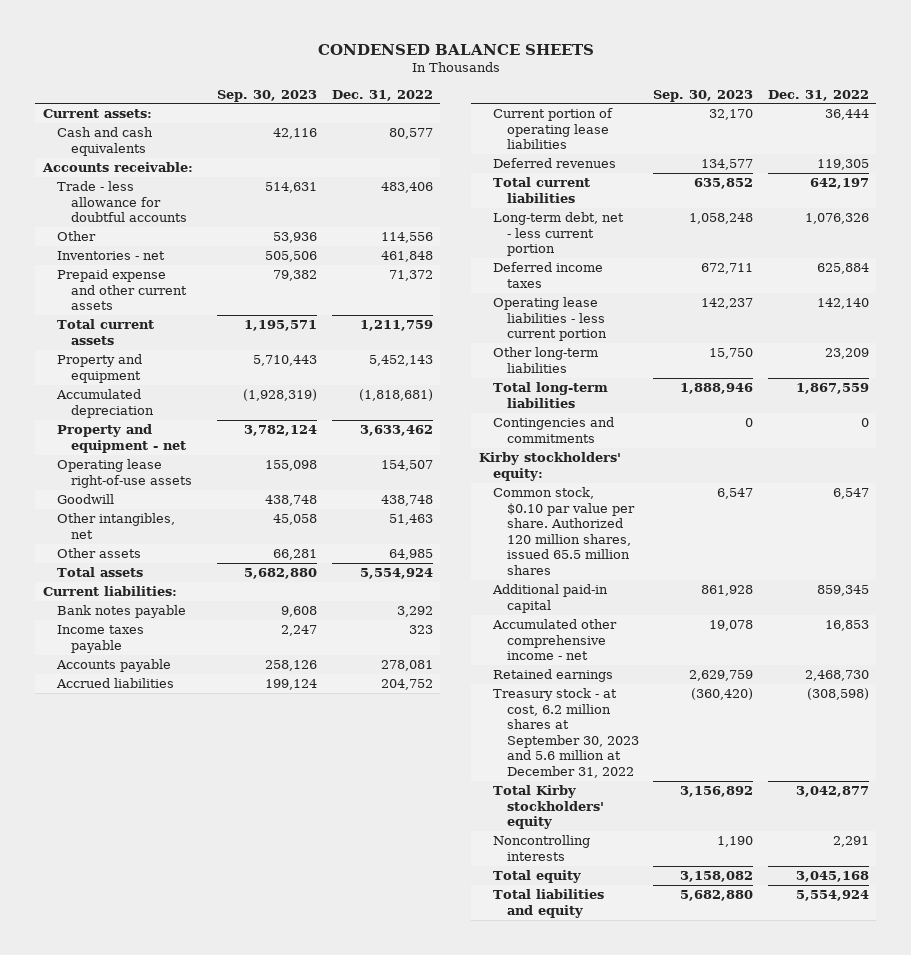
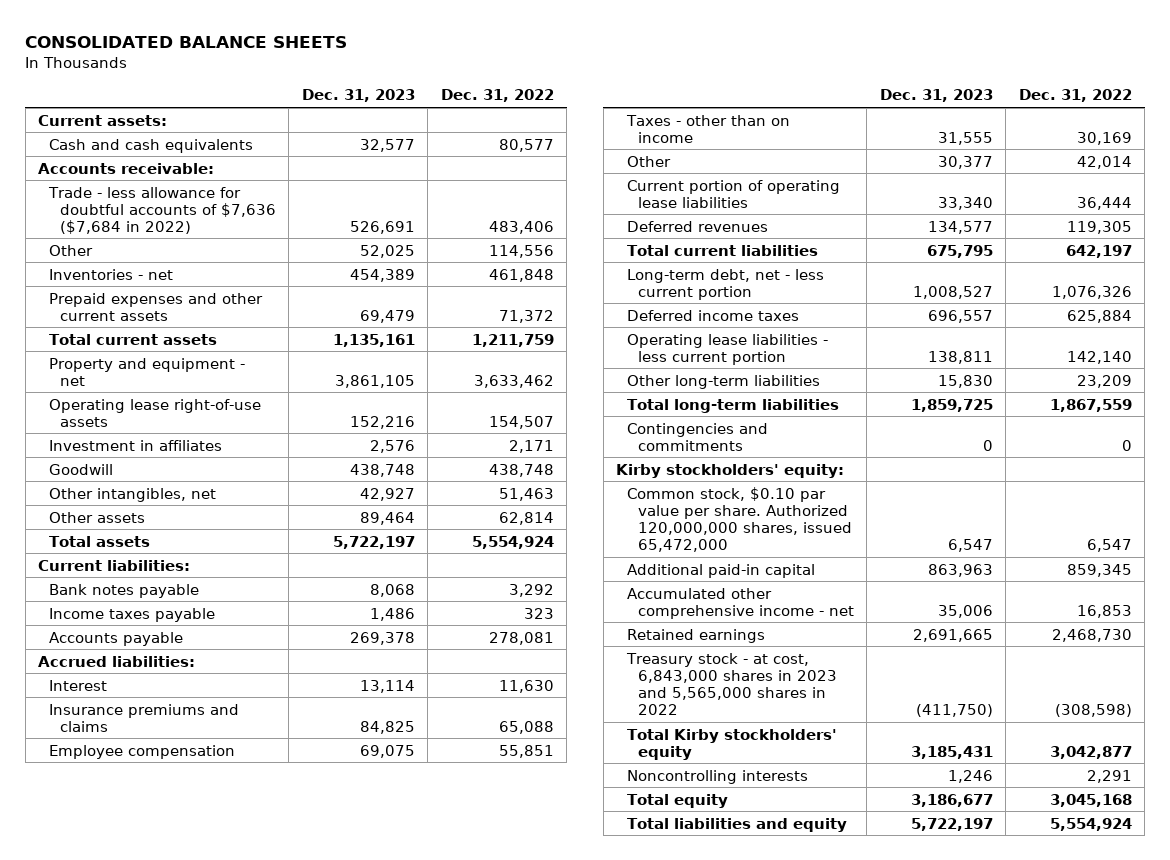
- CONDENSED BALANCE SHEETS
+ CONSOLIDATED BALANCE SHEETS
- | Sep. 30, 2023 | Dec. 31, 2022
+ | Dec. 31, 2023 | Dec. 31, 2022
- Trade - less allowance for doubtful accounts | 514,631 | 483,406
+ Trade - less allowance for doubtful accounts of $7,636 ($7,684 in 2022) | 526,691 | 483,406
- Prepaid expense and other current assets | 79,382 | 71,372
+ Prepaid expenses and other current assets | 69,479 | 71,372
- Property and equipment | 5,710,443 | 5,452,143
- Accumulated depreciation | (1,928,319) | (1,818,681)
+ Investment in affiliates | 2,576 | 2,171
- Other assets | 66,281 | 64,985
+ Other assets | 89,464 | 62,814
- Accrued liabilities | 199,124 | 204,752
+ Accrued liabilities:
+ Interest | 13,114 | 11,630
+ Insurance premiums and claims | 84,825 | 65,088
+ Employee compensation | 69,075 | 55,851
+ Taxes - other than on income | 31,555 | 30,169
+ Other | 30,377 | 42,014
- Common stock, $0.10 par value per share. Authorized 120 million shares, issued 65.5 million shares | 6,547 | 6,547
+ Common stock, $0.10 par value per share. Authorized 120,000,000 shares, issued 65,472,000 | 6,547 | 6,547
- Treasury stock - at cost, 6.2 million shares at September 30, 2023 and 5.6 million at December 31, 2022 | (360,420) | (308,598)
+ Treasury stock - at cost, 6,843,000 shares in 2023 and 5,565,000 shares in 2022 | (411,750) | (308,598)

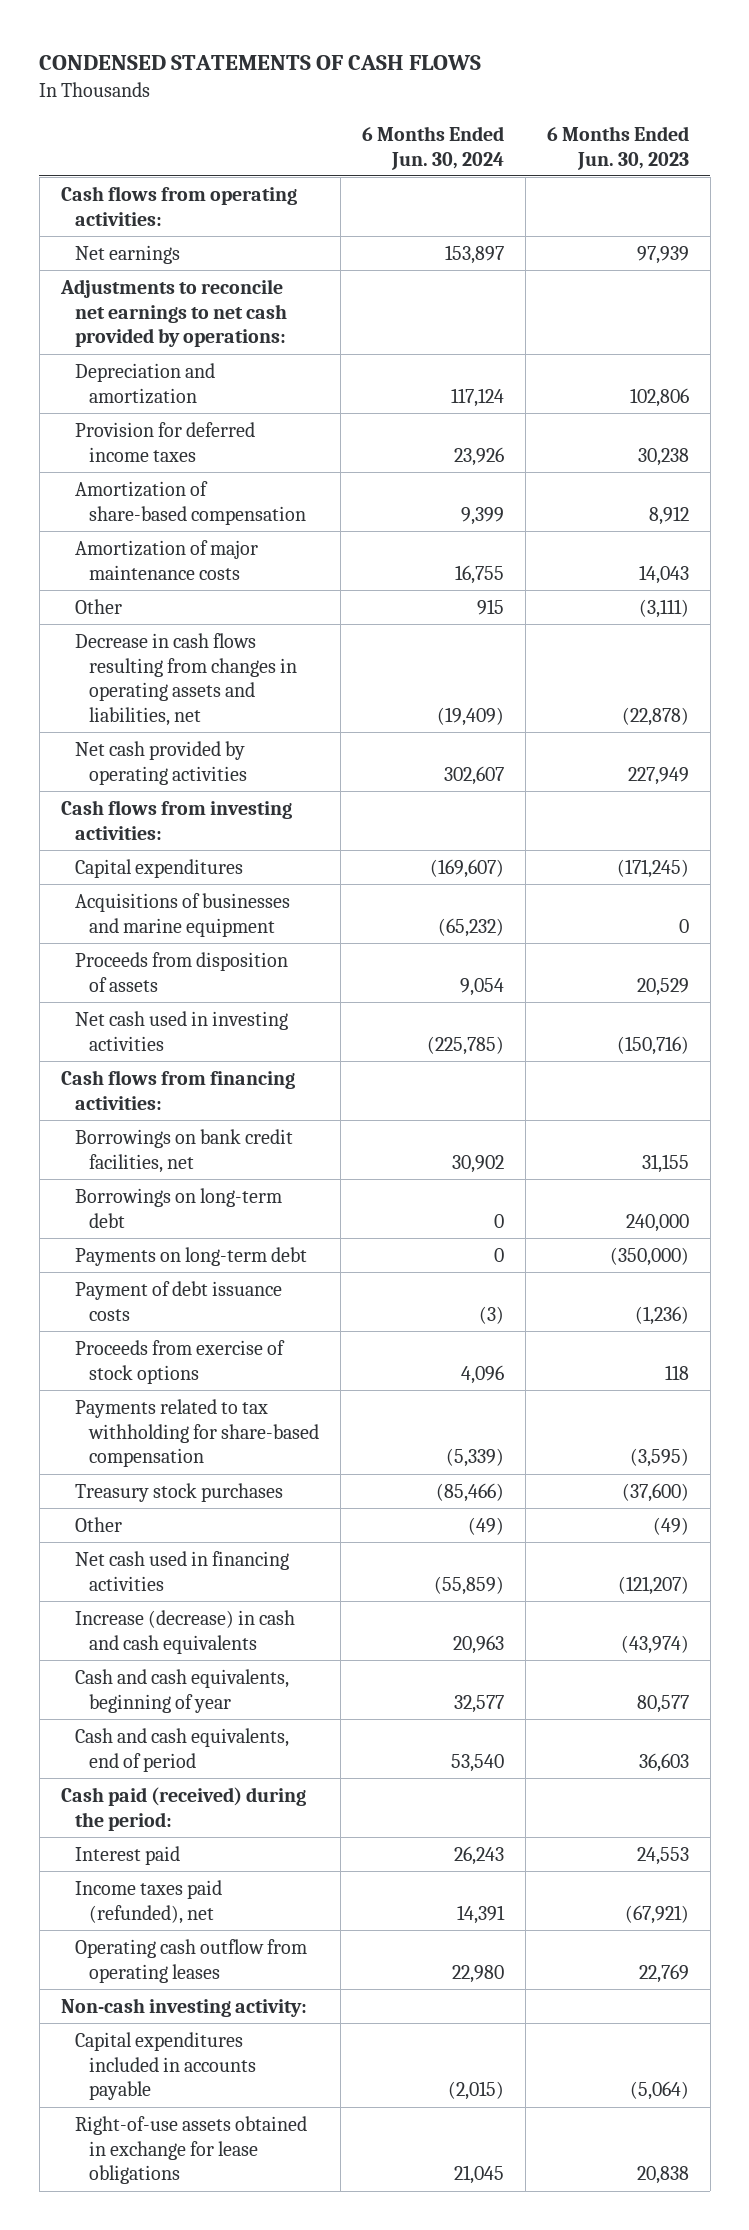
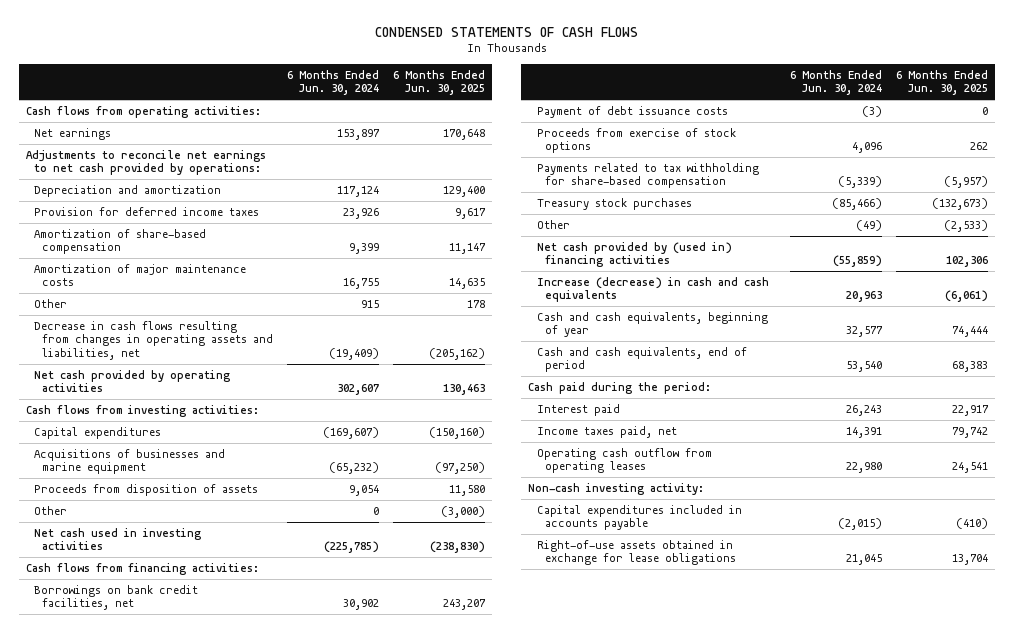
- | 6 Months Ended Jun. 30, 2024 | 6 Months Ended Jun. 30, 2023
+ | 6 Months Ended Jun. 30, 2024 | 6 Months Ended Jun. 30, 2025
+ Other | 0 | (3,000)
- Borrowings on long-term debt | 0 | 240,000
- Payments on long-term debt | 0 | (350,000)
- Net cash used in financing activities | (55,859) | (121,207)
+ Net cash provided by (used in) financing activities | (55,859) | 102,306
- Cash paid (received) during the period:
+ Cash paid during the period:
- Income taxes paid (refunded), net | 14,391 | (67,921)
+ Income taxes paid, net | 14,391 | 79,742

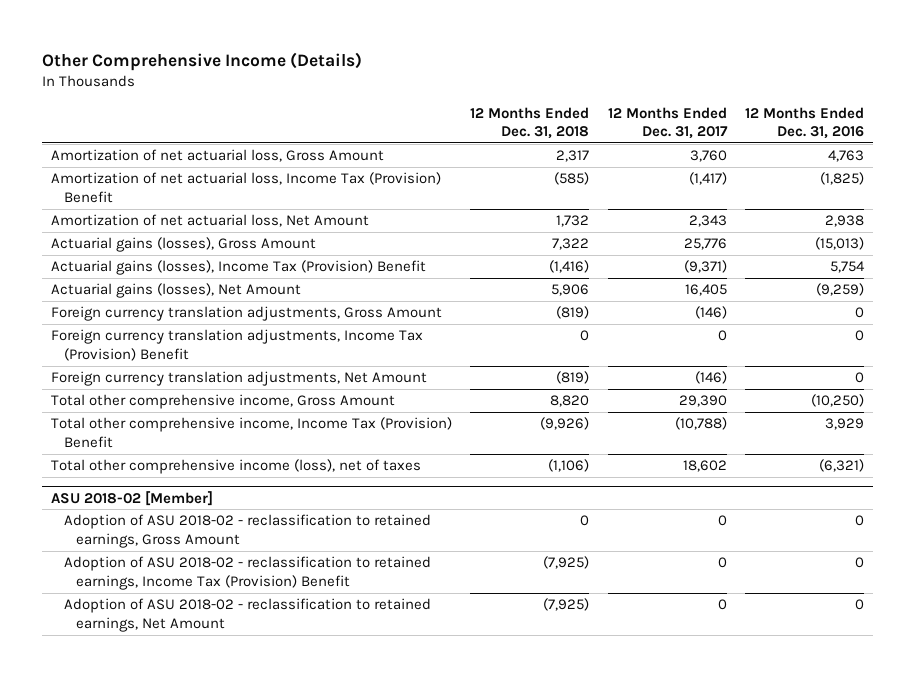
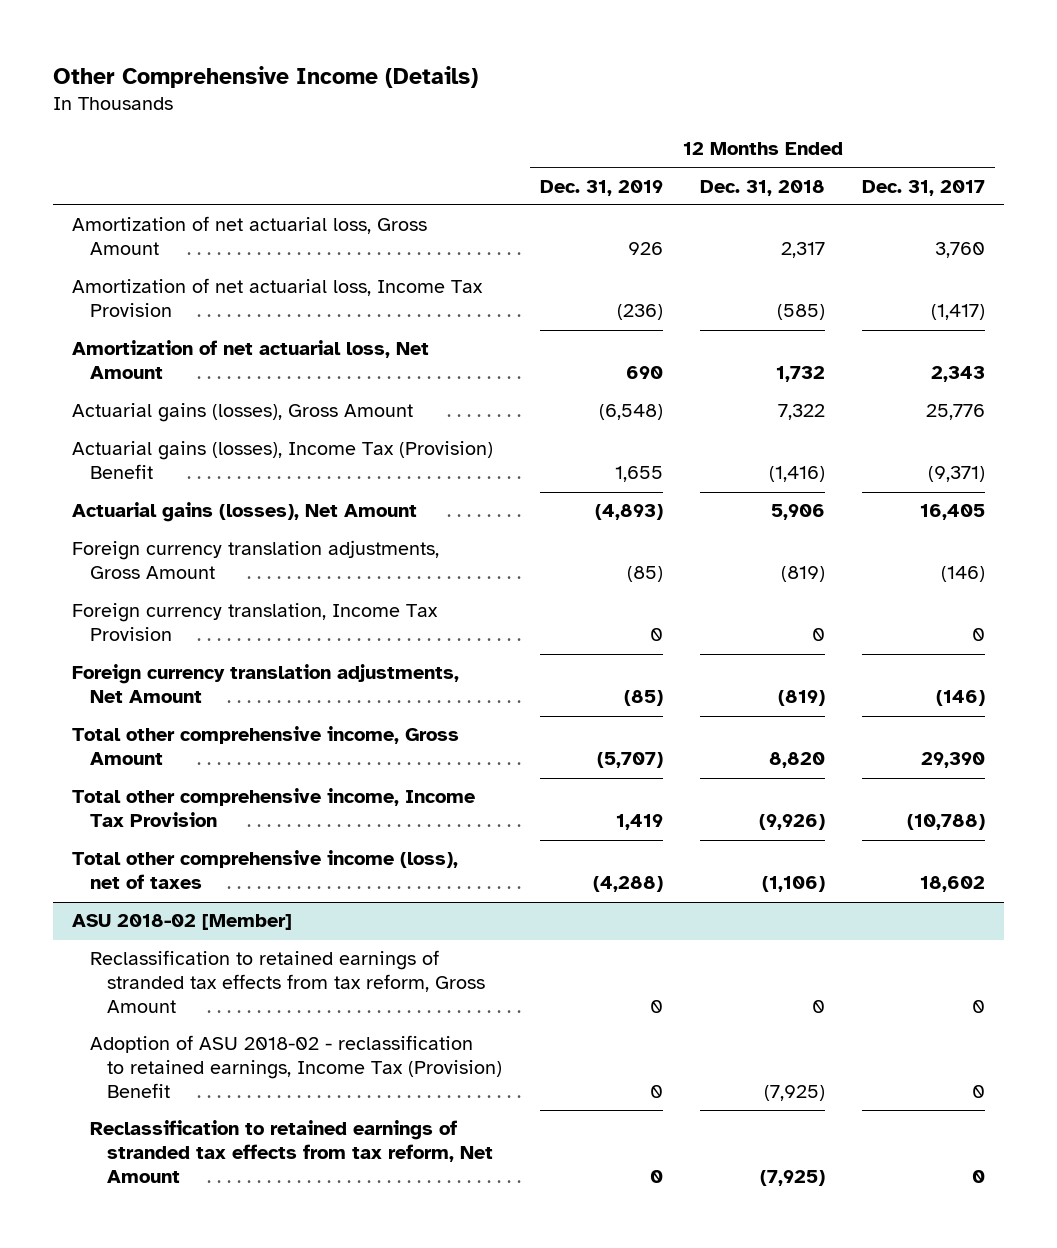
- | 12 Months Ended Dec. 31, 2018 | 12 Months Ended Dec. 31, 2017 | 12 Months Ended Dec. 31, 2016
+ | 12 Months Ended Dec. 31, 2019 | 12 Months Ended Dec. 31, 2018 | 12 Months Ended Dec. 31, 2017
- Amortization of net actuarial loss, Income Tax (Provision) Benefit | (585) | (1,417) | (1,825)
+ Amortization of net actuarial loss, Income Tax Provision | (236) | (585) | (1,417)
- Foreign currency translation adjustments, Income Tax (Provision) Benefit | 0 | 0 | 0
+ Foreign currency translation, Income Tax Provision | 0 | 0 | 0
- Total other comprehensive income, Income Tax (Provision) Benefit | (9,926) | (10,788) | 3,929
+ Total other comprehensive income, Income Tax Provision | 1,419 | (9,926) | (10,788)
@ ASU 2018-02 [Member]
- Adoption of ASU 2018-02 - reclassification to retained earnings, Gross Amount | 0 | 0 | 0
+ Reclassification to retained earnings of stranded tax effects from tax reform, Gross Amount | 0 | 0 | 0
- Adoption of ASU 2018-02 - reclassification to retained earnings, Net Amount | (7,925) | 0 | 0
+ Reclassification to retained earnings of stranded tax effects from tax reform, Net Amount | 0 | (7,925) | 0

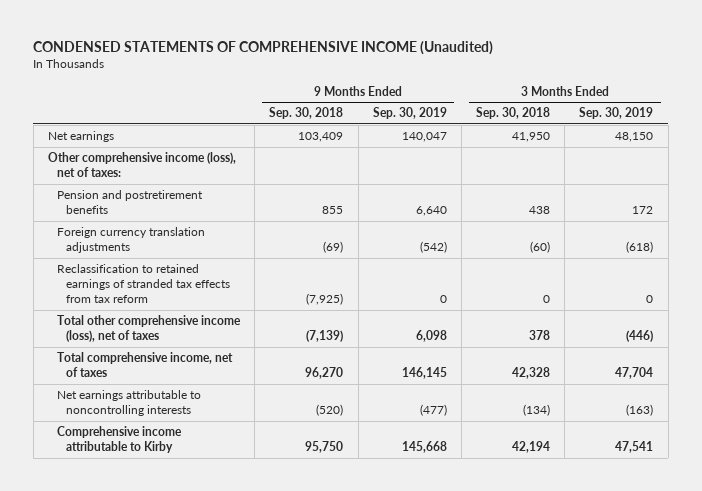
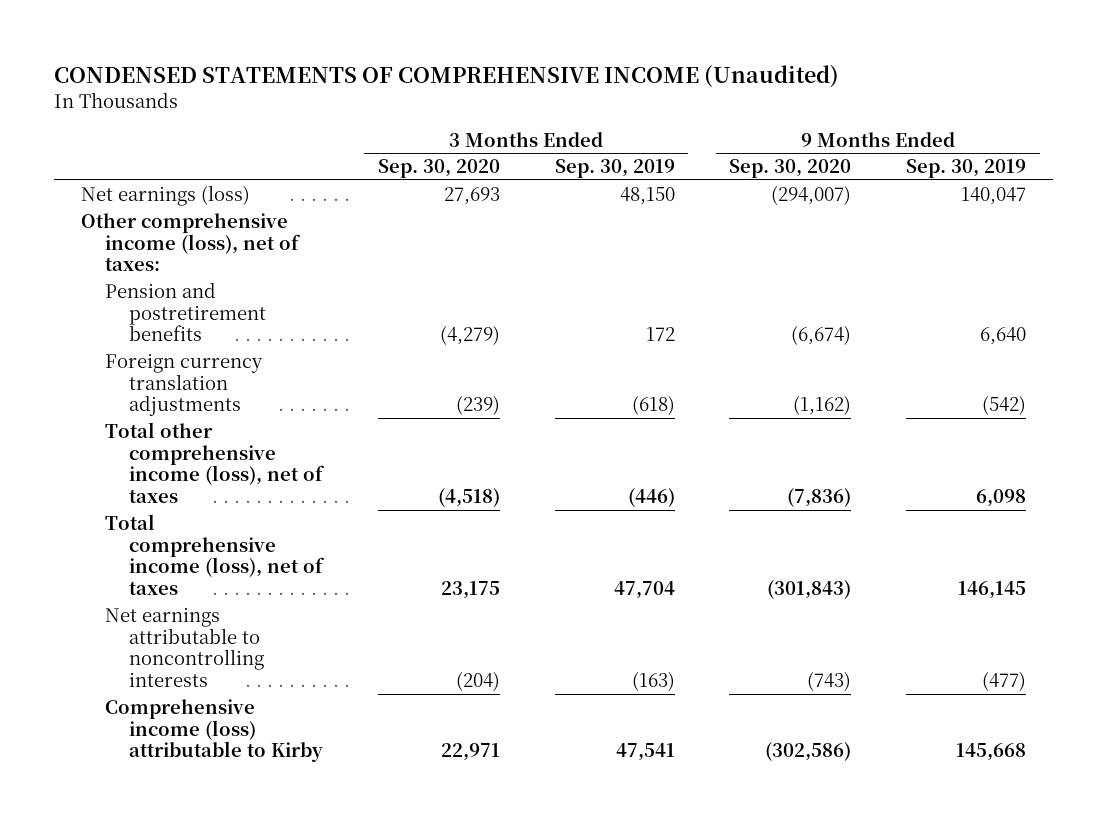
- | 9 Months Ended Sep. 30, 2018 | 9 Months Ended Sep. 30, 2019 | 3 Months Ended Sep. 30, 2018 | 3 Months Ended Sep. 30, 2019
+ | 3 Months Ended Sep. 30, 2020 | 3 Months Ended Sep. 30, 2019 | 9 Months Ended Sep. 30, 2020 | 9 Months Ended Sep. 30, 2019
- Net earnings | 103,409 | 140,047 | 41,950 | 48,150
+ Net earnings (loss) | 27,693 | 48,150 | (294,007) | 140,047
- Reclassification to retained earnings of stranded tax effects from tax reform | (7,925) | 0 | 0 | 0
- Total comprehensive income, net of taxes | 96,270 | 146,145 | 42,328 | 47,704
+ Total comprehensive income (loss), net of taxes | 23,175 | 47,704 | (301,843) | 146,145
- Comprehensive income attributable to Kirby | 95,750 | 145,668 | 42,194 | 47,541
+ Comprehensive income (loss) attributable to Kirby | 22,971 | 47,541 | (302,586) | 145,668

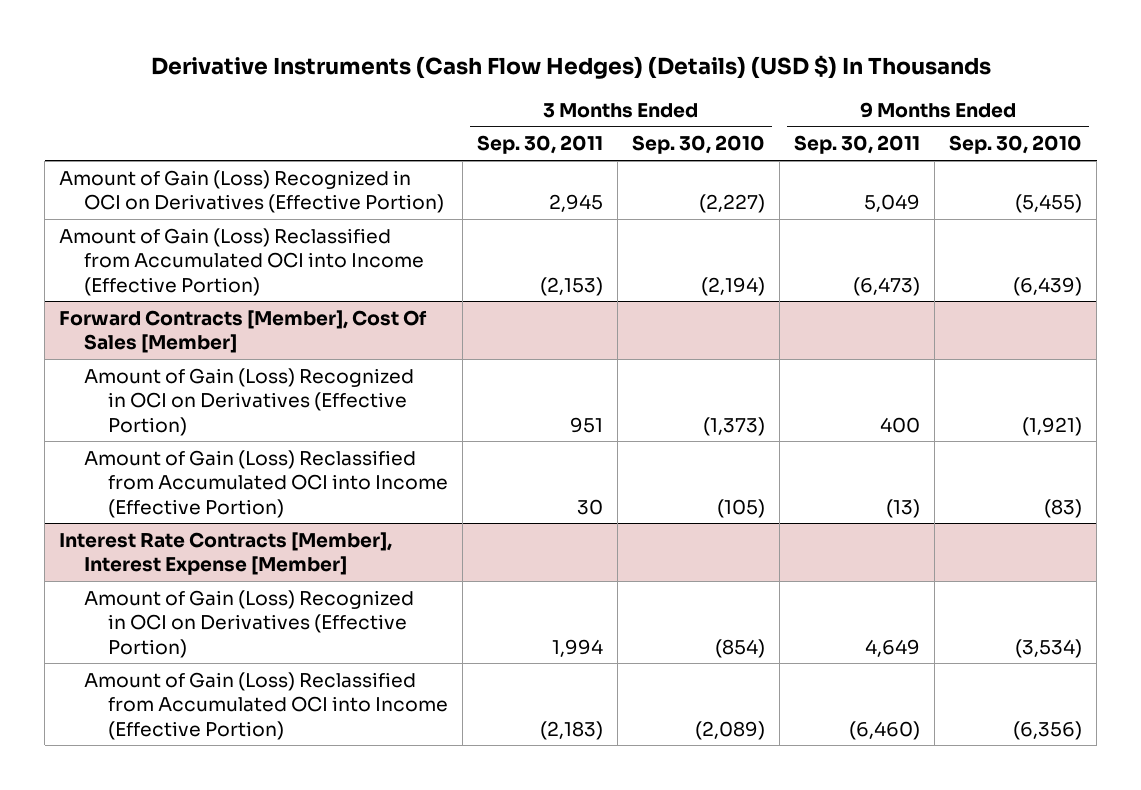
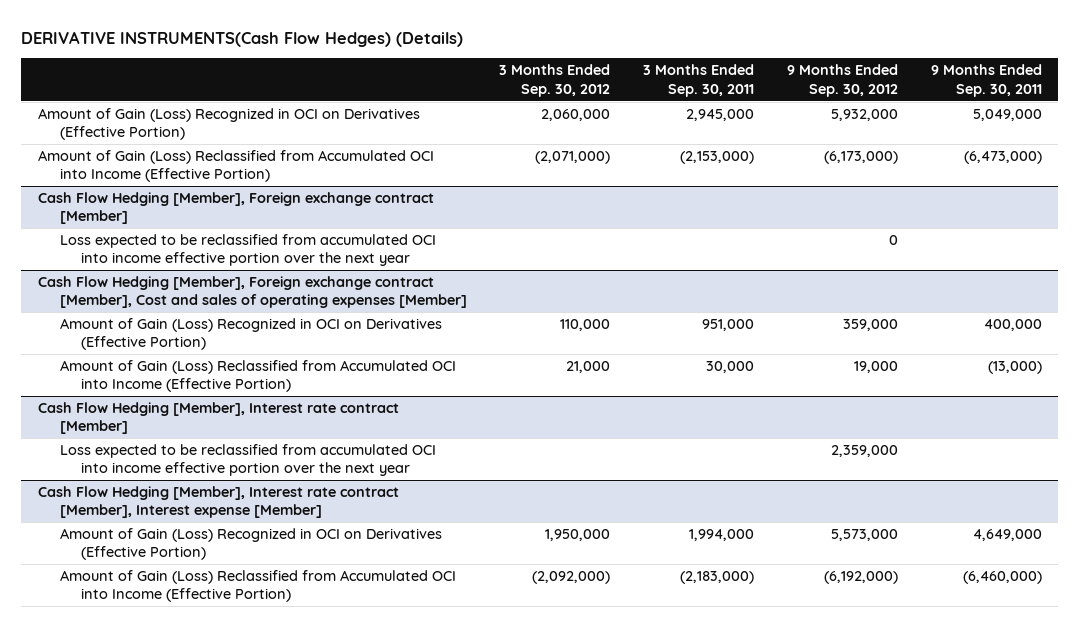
- Derivative Instruments (Cash Flow Hedges) (Details) (USD $) In Thousands
+ DERIVATIVE INSTRUMENTS(Cash Flow Hedges) (Details)
- | 3 Months Ended Sep. 30, 2011 | 3 Months Ended Sep. 30, 2010 | 9 Months Ended Sep. 30, 2011 | 9 Months Ended Sep. 30, 2010
+ | 3 Months Ended Sep. 30, 2012 | 3 Months Ended Sep. 30, 2011 | 9 Months Ended Sep. 30, 2012 | 9 Months Ended Sep. 30, 2011
- Amount of Gain (Loss) Recognized in OCI on Derivatives (Effective Portion) | 2,945 | (2,227) | 5,049 | (5,455)
- Amount of Gain (Loss) Reclassified from Accumulated OCI into Income (Effective Portion) | (2,153) | (2,194) | (6,473) | (6,439)
- Forward Contracts [Member], Cost Of Sales [Member]
- Amount of Gain (Loss) Recognized in OCI on Derivatives (Effective Portion) | 951 | (1,373) | 400 | (1,921)
- Amount of Gain (Loss) Reclassified from Accumulated OCI into Income (Effective Portion) | 30 | (105) | (13) | (83)
- Interest Rate Contracts [Member], Interest Expense [Member]
- Amount of Gain (Loss) Recognized in OCI on Derivatives (Effective Portion) | 1,994 | (854) | 4,649 | (3,534)
- Amount of Gain (Loss) Reclassified from Accumulated OCI into Income (Effective Portion) | (2,183) | (2,089) | (6,460) | (6,356)
+ Amount of Gain (Loss) Recognized in OCI on Derivatives (Effective Portion) | 2,060,000 | 2,945,000 | 5,932,000 | 5,049,000
+ Amount of Gain (Loss) Reclassified from Accumulated OCI into Income (Effective Portion) | (2,071,000) | (2,153,000) | (6,173,000) | (6,473,000)
+ Cash Flow Hedging [Member], Foreign exchange contract [Member]
+ Loss expected to be reclassified from accumulated OCI into income effective portion over the next year | | | 0 |
+ Cash Flow Hedging [Member], Foreign exchange contract [Member], Cost and sales of operating expenses [Member]
+ Amount of Gain (Loss) Recognized in OCI on Derivatives (Effective Portion) | 110,000 | 951,000 | 359,000 | 400,000
+ Amount of Gain (Loss) Reclassified from Accumulated OCI into Income (Effective Portion) | 21,000 | 30,000 | 19,000 | (13,000)
+ Cash Flow Hedging [Member], Interest rate contract [Member]
+ Loss expected to be reclassified from accumulated OCI into income effective portion over the next year | | | 2,359,000 |
+ Cash Flow Hedging [Member], Interest rate contract [Member], Interest expense [Member]
+ Amount of Gain (Loss) Recognized in OCI on Derivatives (Effective Portion) | 1,950,000 | 1,994,000 | 5,573,000 | 4,649,000
+ Amount of Gain (Loss) Reclassified from Accumulated OCI into Income (Effective Portion) | (2,092,000) | (2,183,000) | (6,192,000) | (6,460,000)

